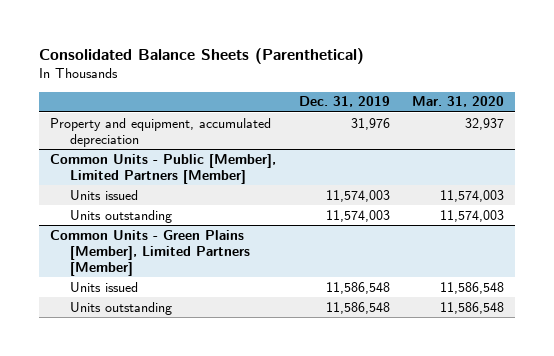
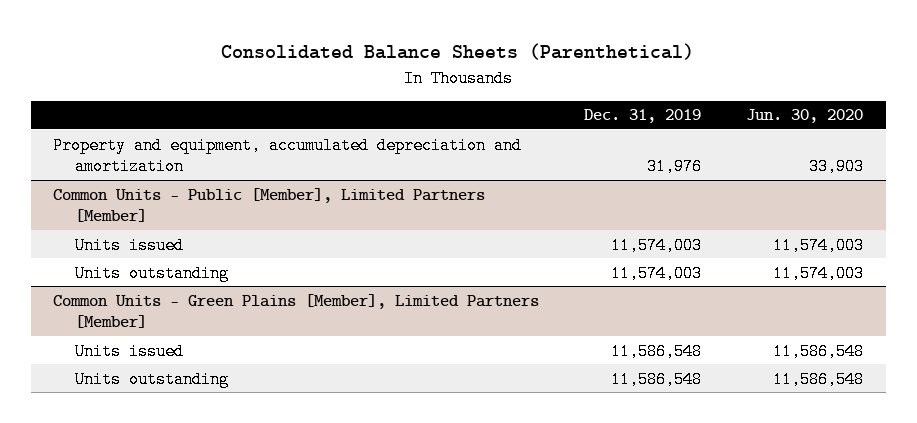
- | Dec. 31, 2019 | Mar. 31, 2020
+ | Dec. 31, 2019 | Jun. 30, 2020
- Property and equipment, accumulated depreciation | 31,976 | 32,937
+ Property and equipment, accumulated depreciation and amortization | 31,976 | 33,903

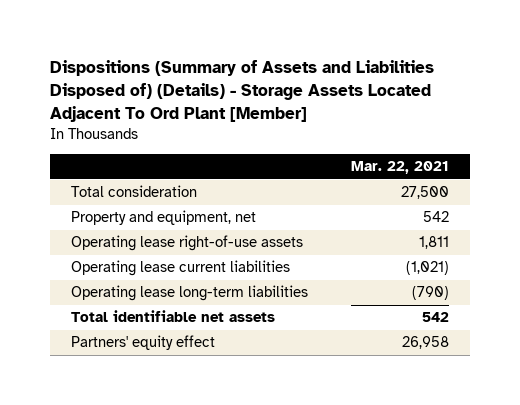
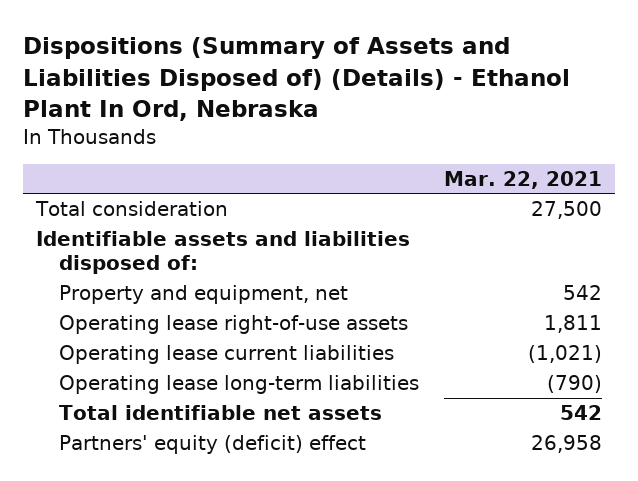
- Dispositions (Summary of Assets and Liabilities Disposed of) (Details) - Storage Assets Located Adjacent To Ord Plant [Member]
+ Dispositions (Summary of Assets and Liabilities Disposed of) (Details) - Ethanol Plant In Ord, Nebraska
+ Identifiable assets and liabilities disposed of:
- Partners' equity effect | 26,958
+ Partners' equity (deficit) effect | 26,958

